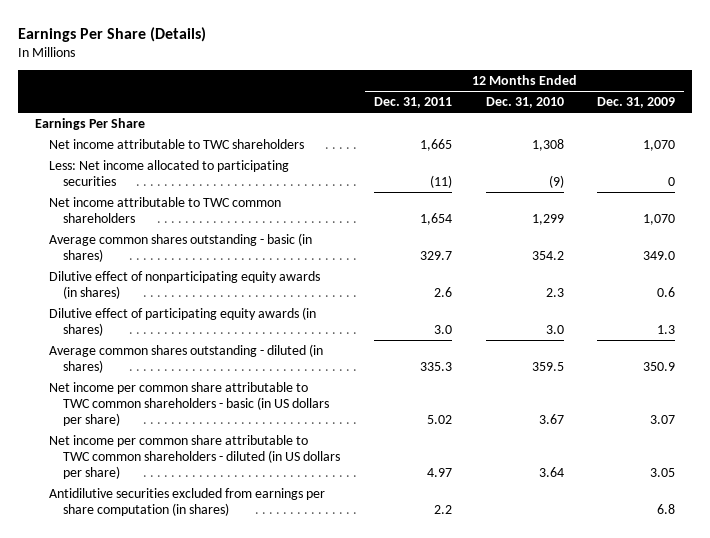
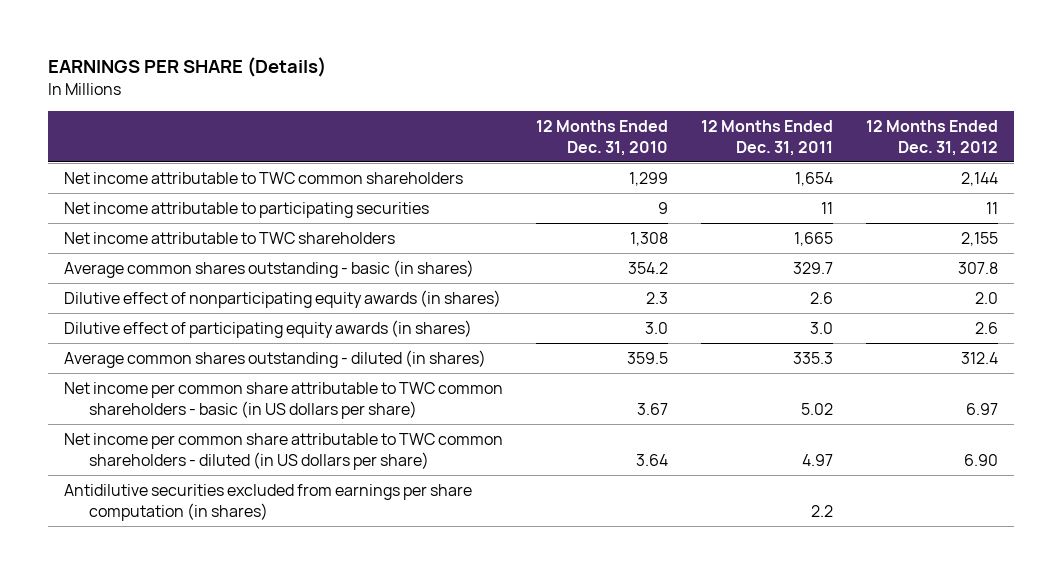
- Earnings Per Share (Details)
+ EARNINGS PER SHARE (Details)
- | 12 Months Ended Dec. 31, 2011 | 12 Months Ended Dec. 31, 2010 | 12 Months Ended Dec. 31, 2009
+ | 12 Months Ended Dec. 31, 2010 | 12 Months Ended Dec. 31, 2011 | 12 Months Ended Dec. 31, 2012
- Earnings Per Share
- Less: Net income allocated to participating securities | (11) | (9) | 0
+ Net income attributable to participating securities | 9 | 11 | 11
moved down: Net income attributable to TWC shareholders | 1,308 | 1,665 | 2,155

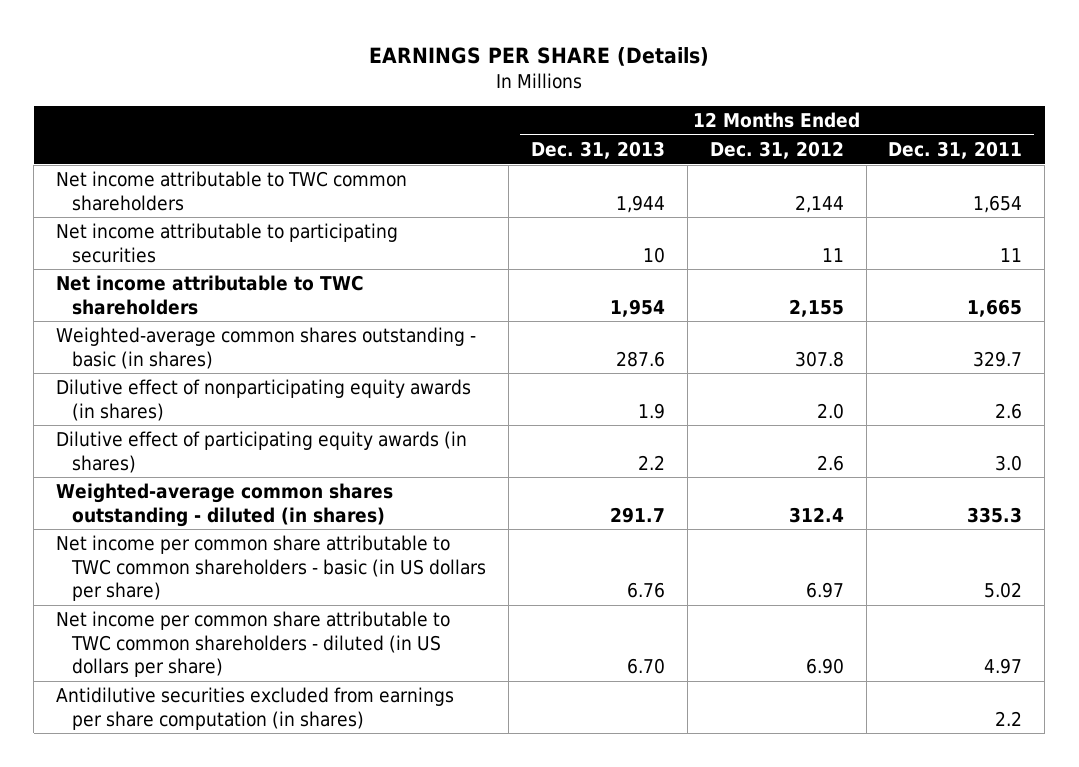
- | 12 Months Ended Dec. 31, 2010 | 12 Months Ended Dec. 31, 2011 | 12 Months Ended Dec. 31, 2012
+ | 12 Months Ended Dec. 31, 2013 | 12 Months Ended Dec. 31, 2012 | 12 Months Ended Dec. 31, 2011
- Average common shares outstanding - basic (in shares) | 354.2 | 329.7 | 307.8
+ Weighted-average common shares outstanding - basic (in shares) | 287.6 | 307.8 | 329.7
- Average common shares outstanding - diluted (in shares) | 359.5 | 335.3 | 312.4
+ Weighted-average common shares outstanding - diluted (in shares) | 291.7 | 312.4 | 335.3

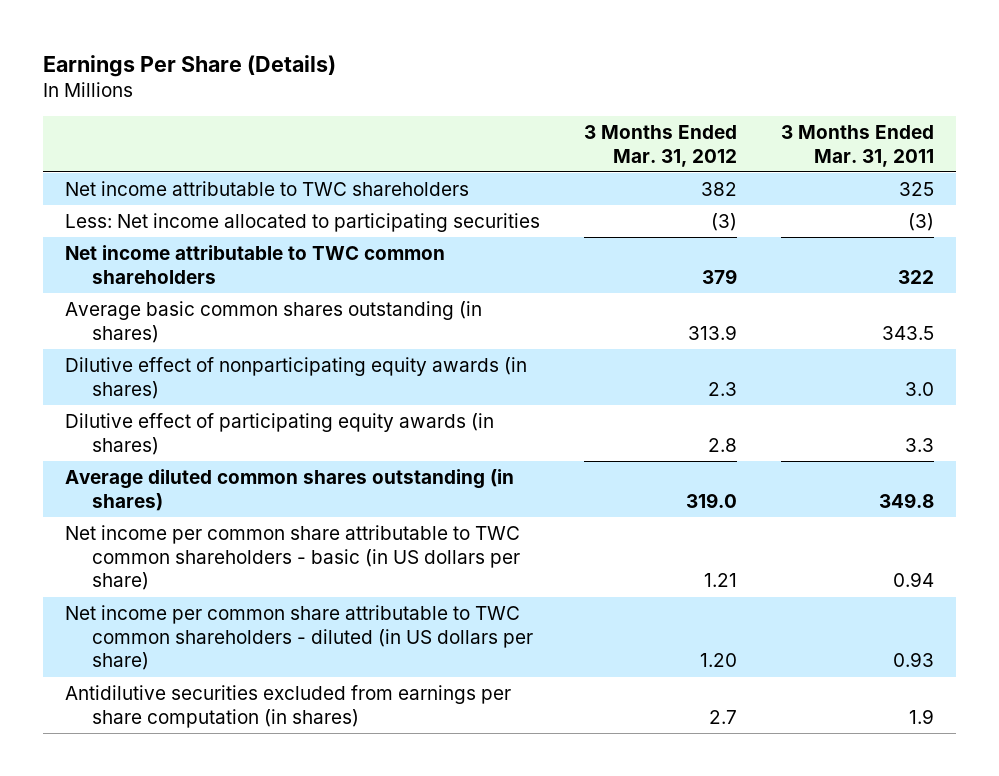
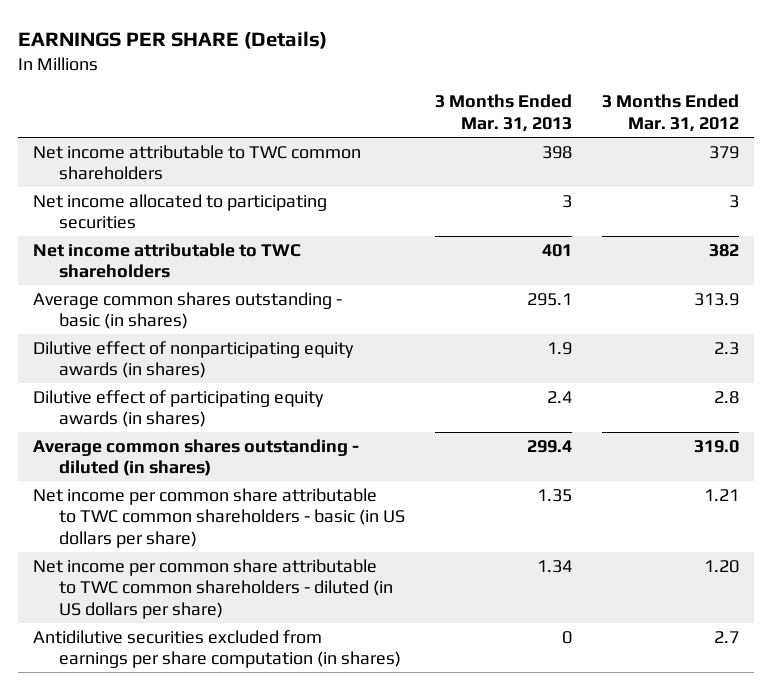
- Earnings Per Share (Details)
+ EARNINGS PER SHARE (Details)
- | 3 Months Ended Mar. 31, 2012 | 3 Months Ended Mar. 31, 2011
+ | 3 Months Ended Mar. 31, 2013 | 3 Months Ended Mar. 31, 2012
- Less: Net income allocated to participating securities | (3) | (3)
- Average basic common shares outstanding (in shares) | 313.9 | 343.5
+ Net income allocated to participating securities | 3 | 3
moved down: Net income attributable to TWC shareholders | 401 | 382
+ Average common shares outstanding - basic (in shares) | 295.1 | 313.9
- Average diluted common shares outstanding (in shares) | 319.0 | 349.8
+ Average common shares outstanding - diluted (in shares) | 299.4 | 319.0

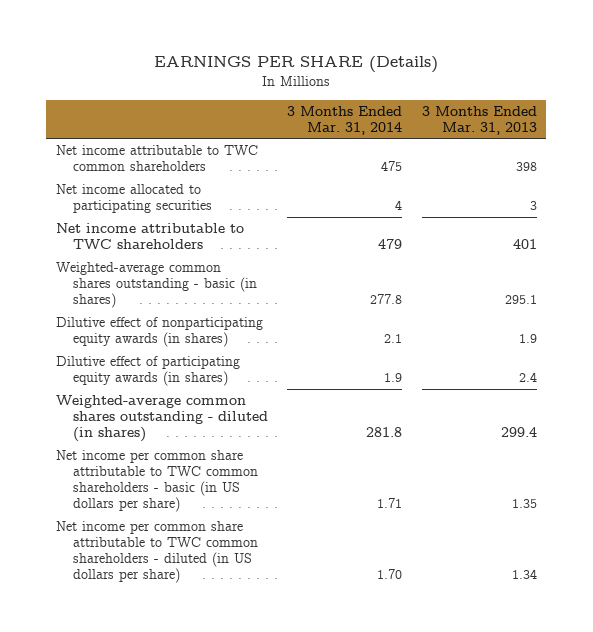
- | 3 Months Ended Mar. 31, 2013 | 3 Months Ended Mar. 31, 2012
+ | 3 Months Ended Mar. 31, 2014 | 3 Months Ended Mar. 31, 2013
- Average common shares outstanding - basic (in shares) | 295.1 | 313.9
+ Weighted-average common shares outstanding - basic (in shares) | 277.8 | 295.1
- Average common shares outstanding - diluted (in shares) | 299.4 | 319.0
+ Weighted-average common shares outstanding - diluted (in shares) | 281.8 | 299.4
- Antidilutive securities excluded from earnings per share computation (in shares) | 0 | 2.7

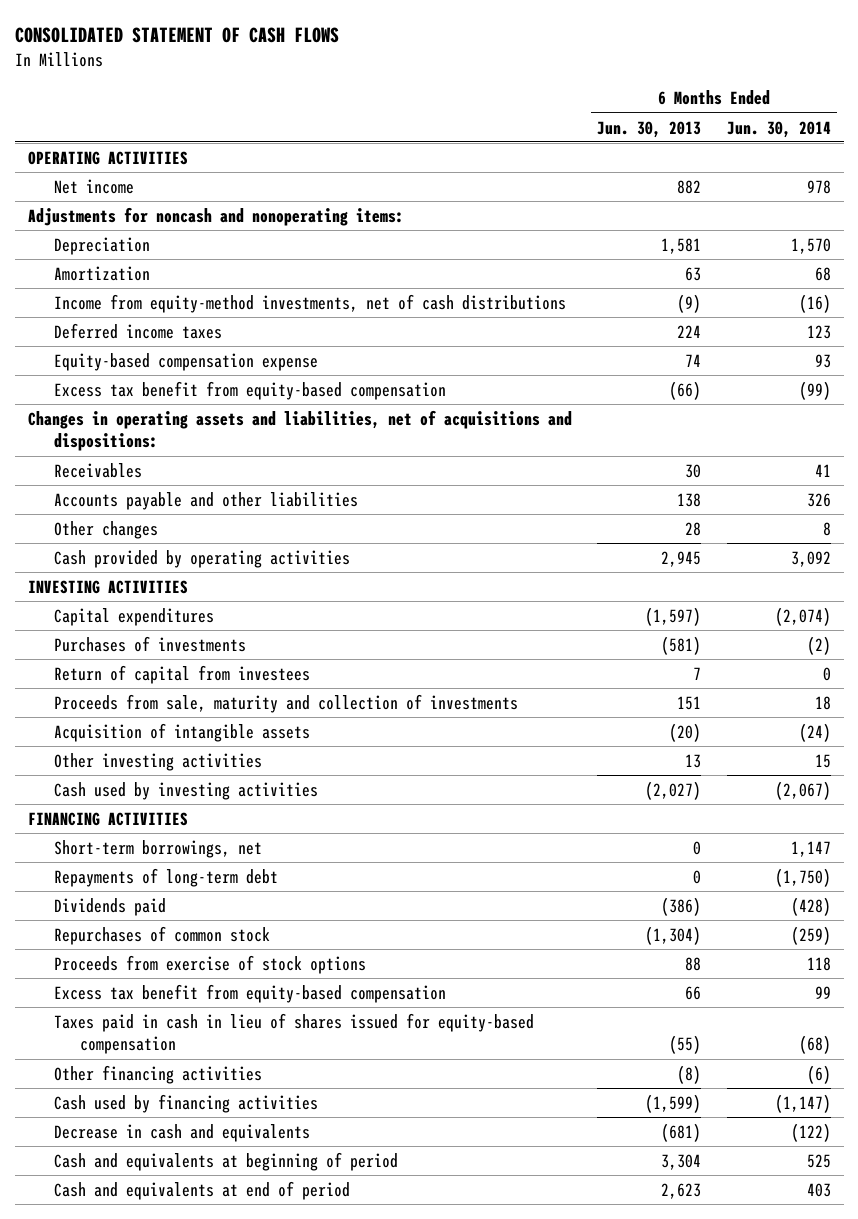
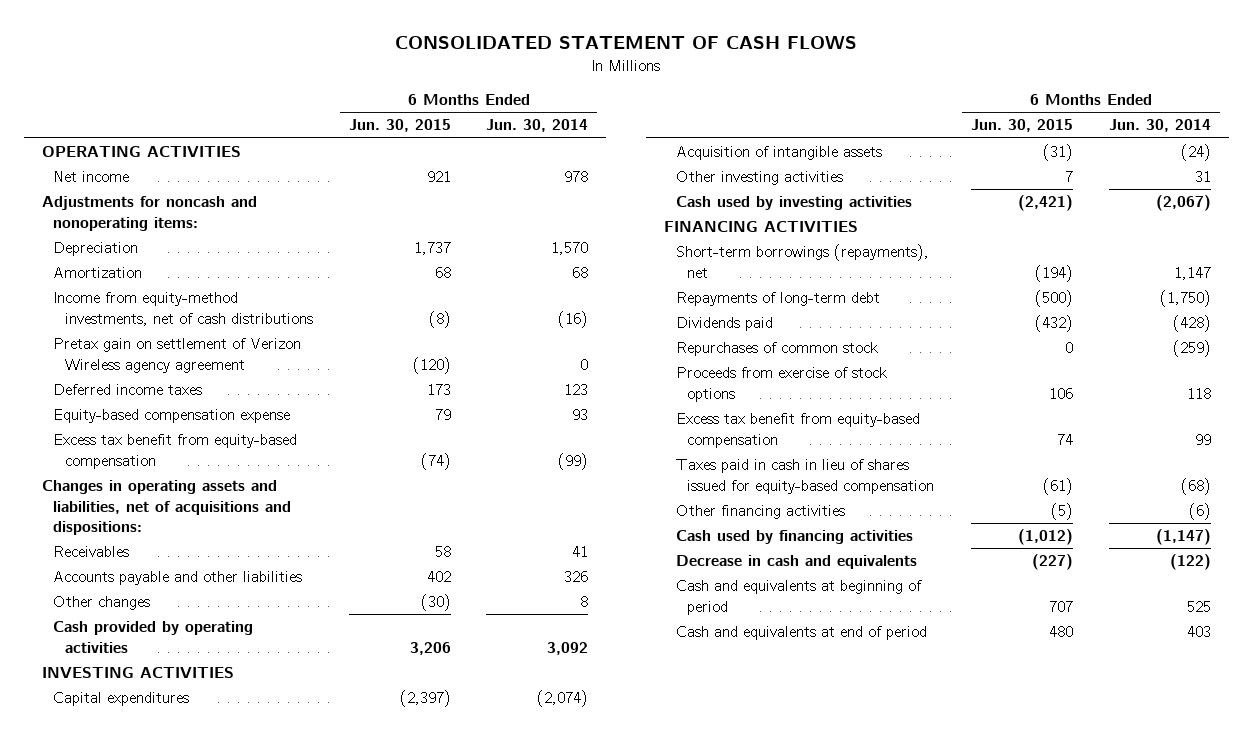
- | 6 Months Ended Jun. 30, 2013 | 6 Months Ended Jun. 30, 2014
+ | 6 Months Ended Jun. 30, 2015 | 6 Months Ended Jun. 30, 2014
+ Pretax gain on settlement of Verizon Wireless agency agreement | (120) | 0
- Purchases of investments | (581) | (2)
- Return of capital from investees | 7 | 0
- Proceeds from sale, maturity and collection of investments | 151 | 18
- Other investing activities | 13 | 15
+ Other investing activities | 7 | 31
- Short-term borrowings, net | 0 | 1,147
+ Short-term borrowings (repayments), net | (194) | 1,147

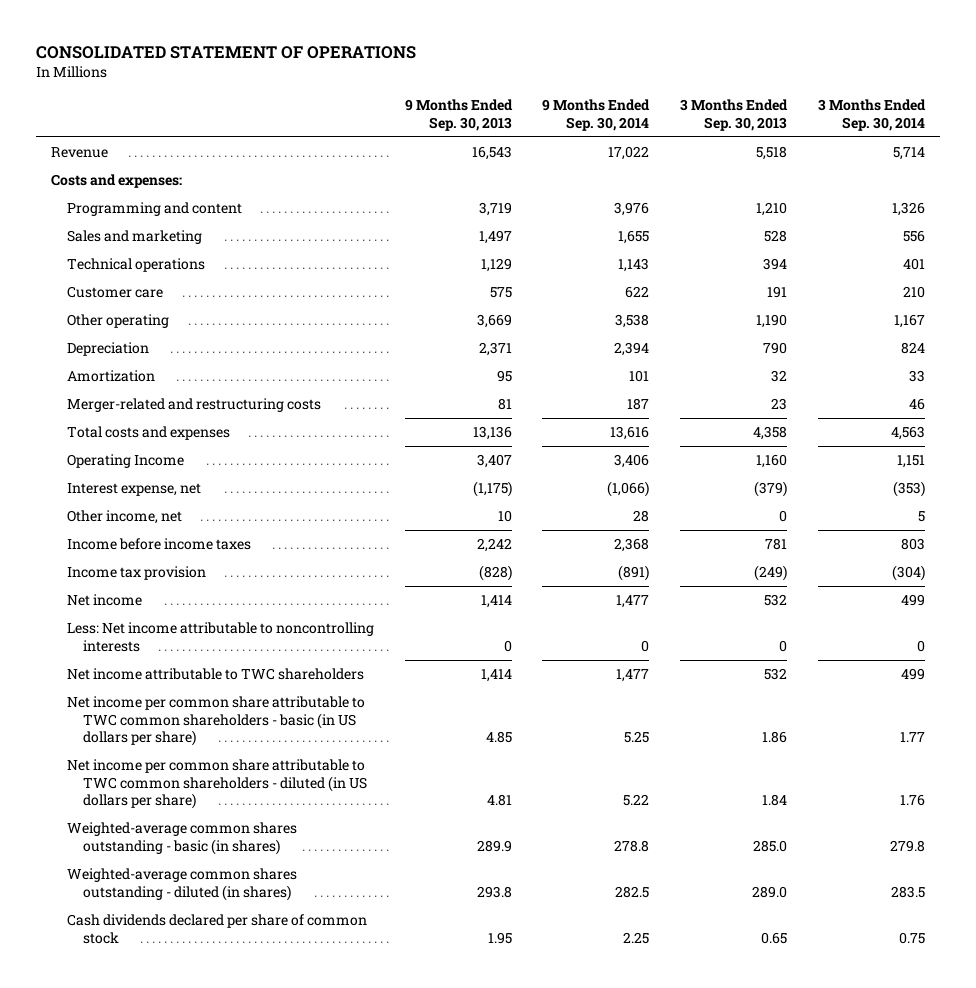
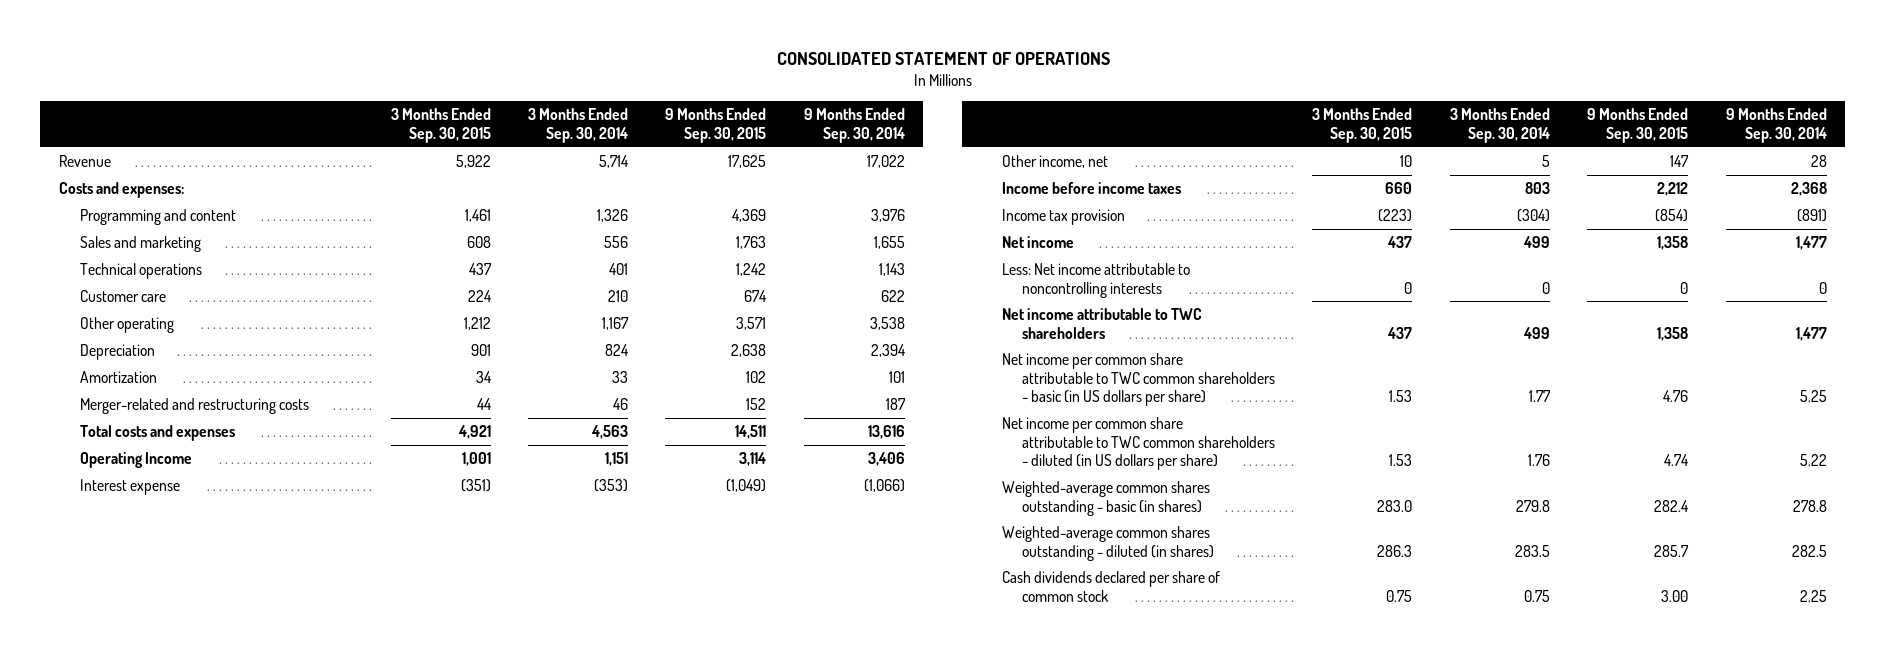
- | 9 Months Ended Sep. 30, 2013 | 9 Months Ended Sep. 30, 2014 | 3 Months Ended Sep. 30, 2013 | 3 Months Ended Sep. 30, 2014
+ | 3 Months Ended Sep. 30, 2015 | 3 Months Ended Sep. 30, 2014 | 9 Months Ended Sep. 30, 2015 | 9 Months Ended Sep. 30, 2014
- Interest expense, net | (1,175) | (1,066) | (379) | (353)
+ Interest expense | (351) | (353) | (1,049) | (1,066)

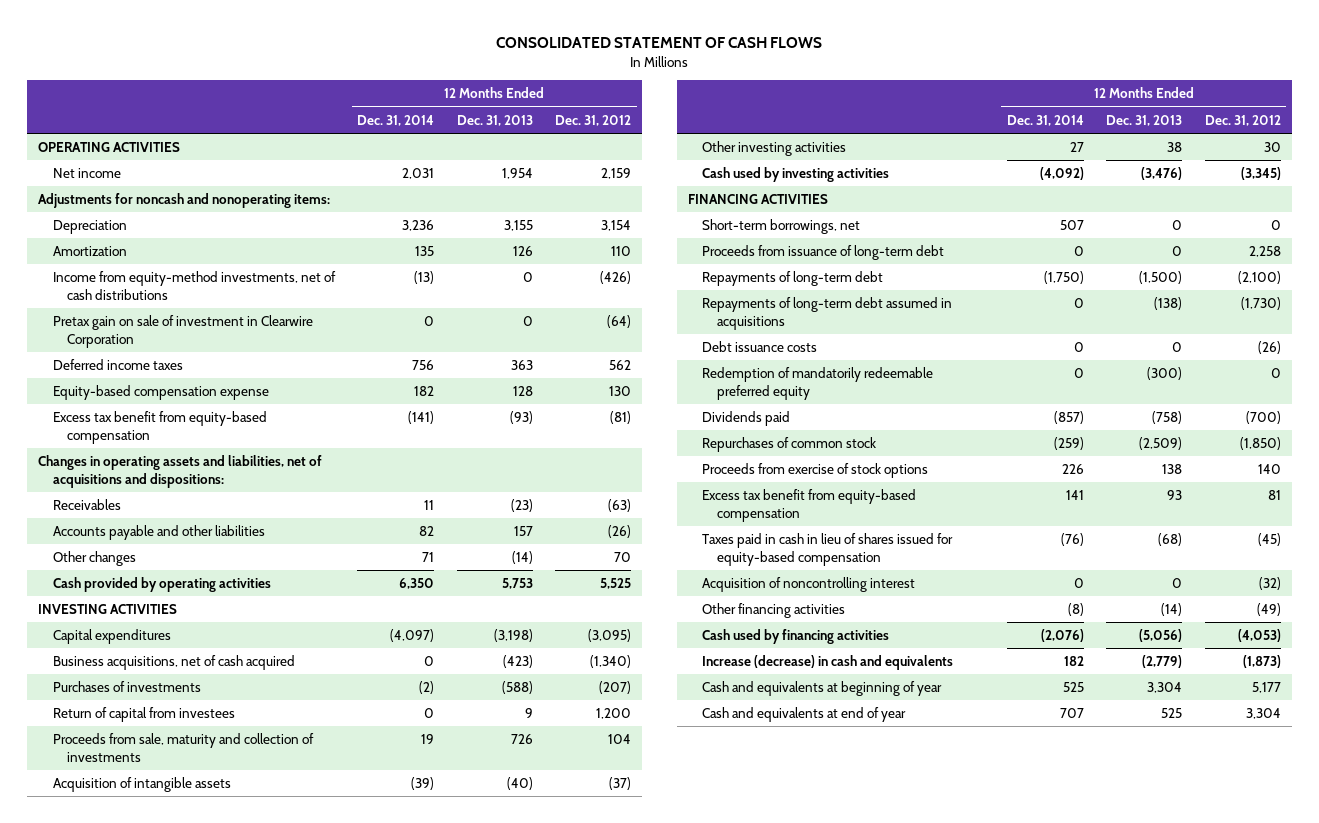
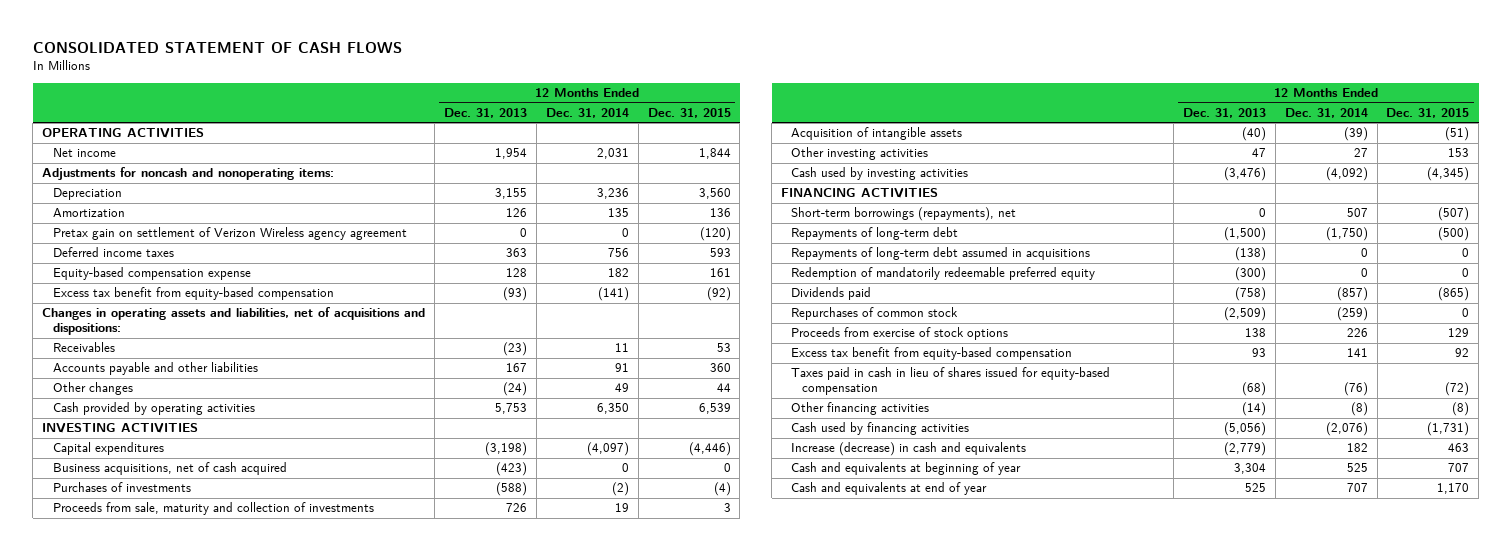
- | 12 Months Ended Dec. 31, 2014 | 12 Months Ended Dec. 31, 2013 | 12 Months Ended Dec. 31, 2012
+ | 12 Months Ended Dec. 31, 2013 | 12 Months Ended Dec. 31, 2014 | 12 Months Ended Dec. 31, 2015
- Income from equity-method investments, net of cash distributions | (13) | 0 | (426)
- Pretax gain on sale of investment in Clearwire Corporation | 0 | 0 | (64)
+ Pretax gain on settlement of Verizon Wireless agency agreement | 0 | 0 | (120)
- Accounts payable and other liabilities | 82 | 157 | (26)
- Other changes | 71 | (14) | 70
+ Accounts payable and other liabilities | 167 | 91 | 360
+ Other changes | (24) | 49 | 44
- Return of capital from investees | 0 | 9 | 1,200
- Other investing activities | 27 | 38 | 30
+ Other investing activities | 47 | 27 | 153
- Short-term borrowings, net | 507 | 0 | 0
- Proceeds from issuance of long-term debt | 0 | 0 | 2,258
+ Short-term borrowings (repayments), net | 0 | 507 | (507)
- Debt issuance costs | 0 | 0 | (26)
- Acquisition of noncontrolling interest | 0 | 0 | (32)

